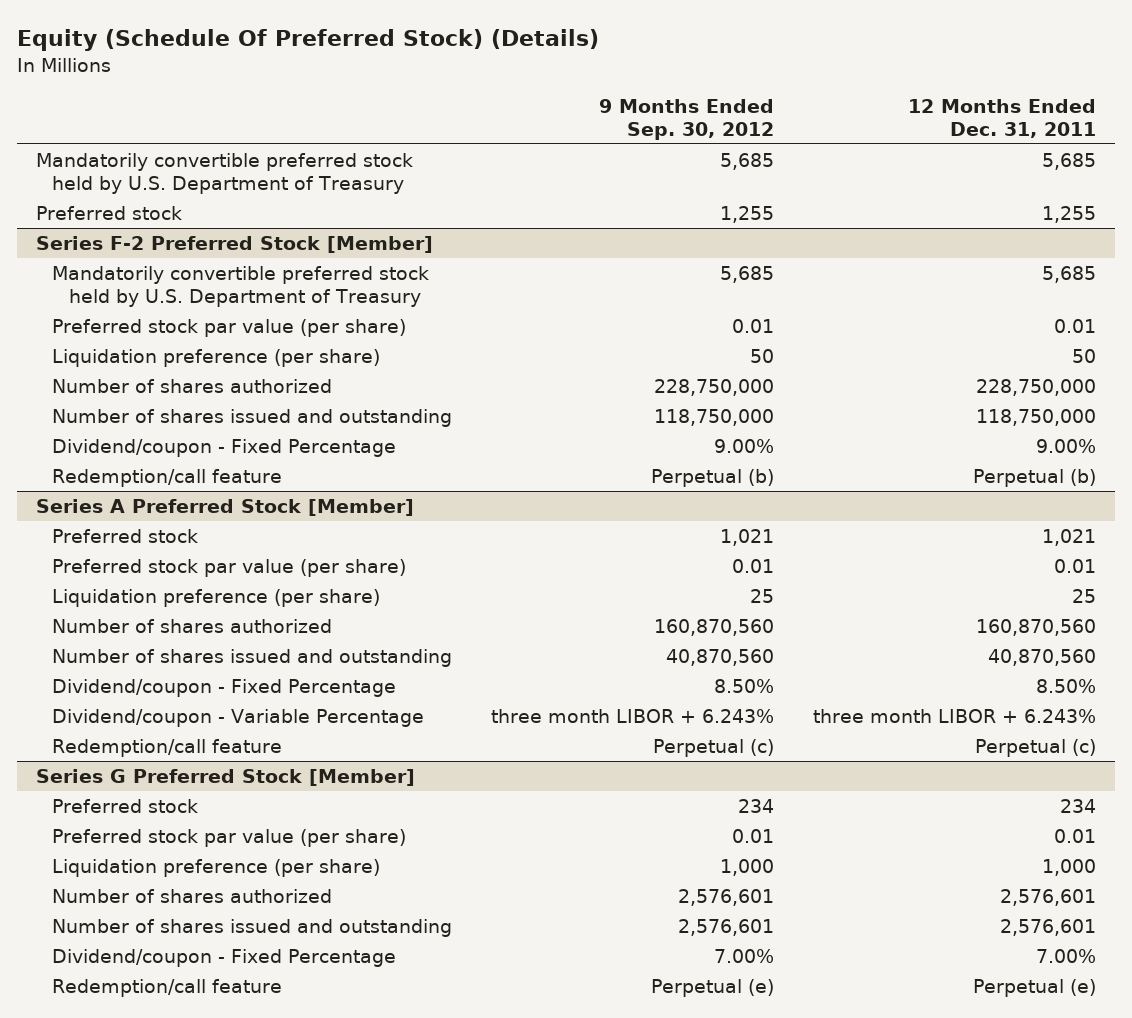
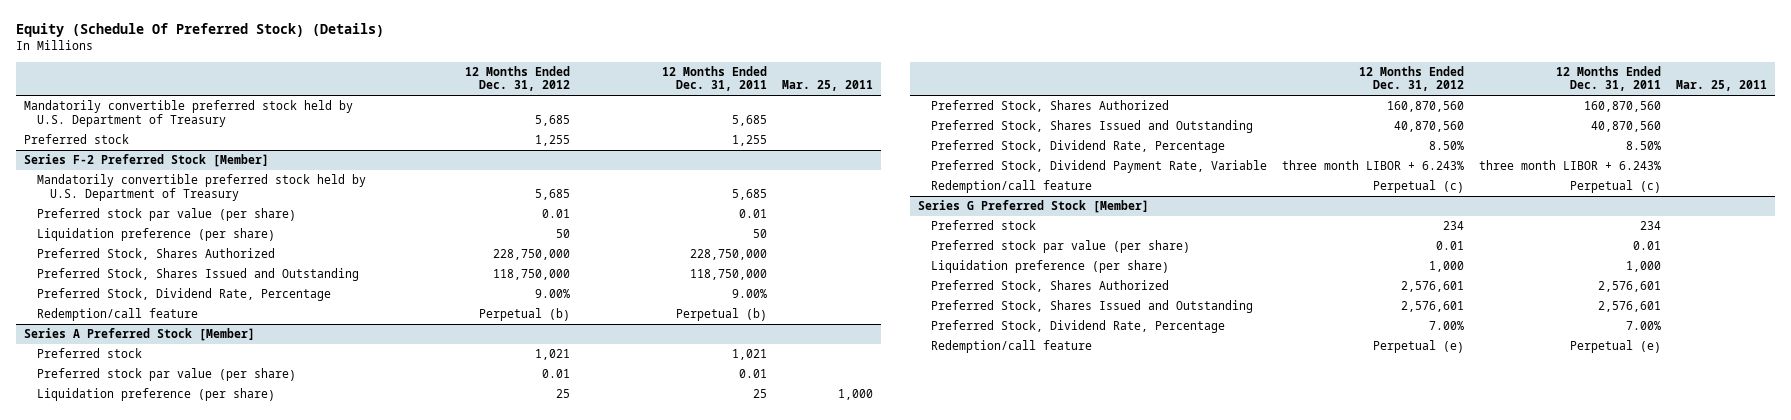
- | 9 Months Ended Sep. 30, 2012 | 12 Months Ended Dec. 31, 2011
+ | 12 Months Ended Dec. 31, 2012 | 12 Months Ended Dec. 31, 2011 | Mar. 25, 2011
@ Series F-2 Preferred Stock [Member]
- Number of shares authorized | 228,750,000 | 228,750,000
- Number of shares issued and outstanding | 118,750,000 | 118,750,000
- Dividend/coupon - Fixed Percentage | 9.00% | 9.00%
+ Preferred Stock, Shares Authorized | 228,750,000 | 228,750,000 |
+ Preferred Stock, Shares Issued and Outstanding | 118,750,000 | 118,750,000 |
+ Preferred Stock, Dividend Rate, Percentage | 9.00% | 9.00% |
@ Series A Preferred Stock [Member]
- Number of shares authorized | 160,870,560 | 160,870,560
- Number of shares issued and outstanding | 40,870,560 | 40,870,560
- Dividend/coupon - Fixed Percentage | 8.50% | 8.50%
- Dividend/coupon - Variable Percentage | three month LIBOR + 6.243% | three month LIBOR + 6.243%
+ Preferred Stock, Shares Authorized | 160,870,560 | 160,870,560 |
+ Preferred Stock, Shares Issued and Outstanding | 40,870,560 | 40,870,560 |
+ Preferred Stock, Dividend Rate, Percentage | 8.50% | 8.50% |
+ Preferred Stock, Dividend Payment Rate, Variable | three month LIBOR + 6.243% | three month LIBOR + 6.243% |
@ Series G Preferred Stock [Member]
- Number of shares authorized | 2,576,601 | 2,576,601
- Number of shares issued and outstanding | 2,576,601 | 2,576,601
- Dividend/coupon - Fixed Percentage | 7.00% | 7.00%
+ Preferred Stock, Shares Authorized | 2,576,601 | 2,576,601 |
+ Preferred Stock, Shares Issued and Outstanding | 2,576,601 | 2,576,601 |
+ Preferred Stock, Dividend Rate, Percentage | 7.00% | 7.00% |

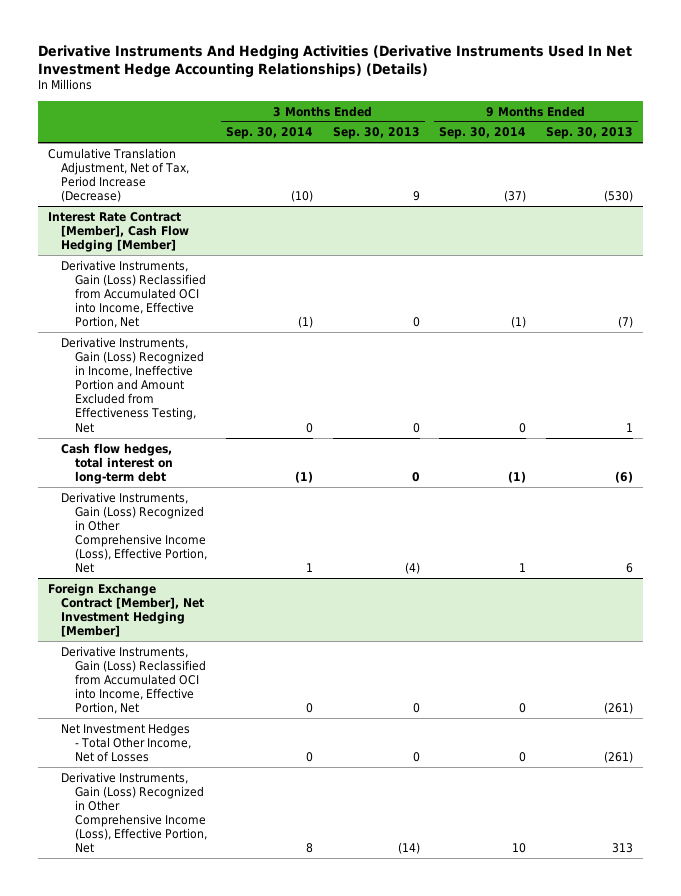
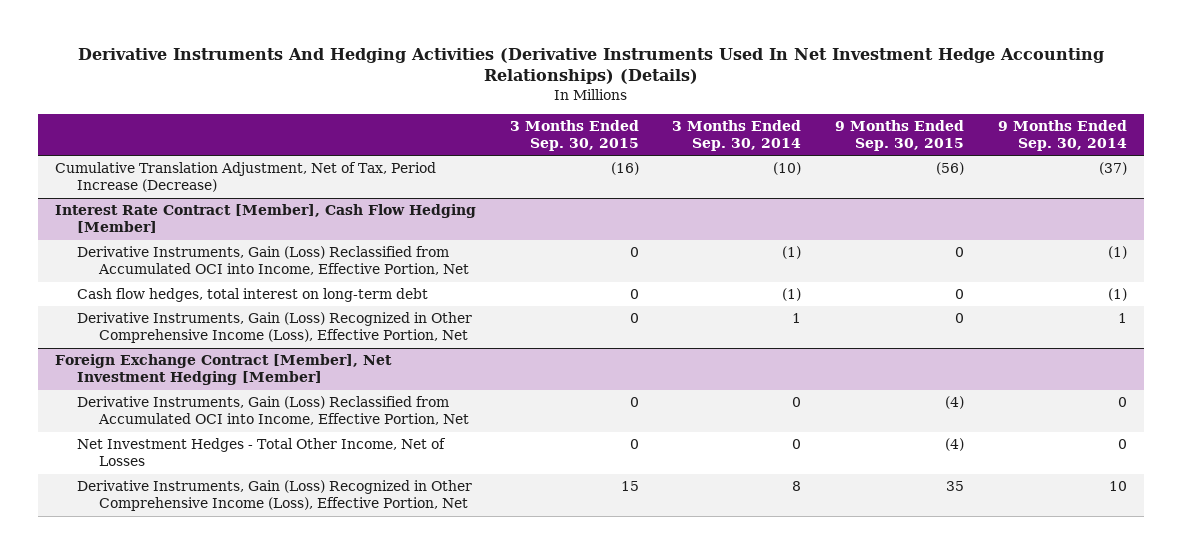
- | 3 Months Ended Sep. 30, 2014 | 3 Months Ended Sep. 30, 2013 | 9 Months Ended Sep. 30, 2014 | 9 Months Ended Sep. 30, 2013
+ | 3 Months Ended Sep. 30, 2015 | 3 Months Ended Sep. 30, 2014 | 9 Months Ended Sep. 30, 2015 | 9 Months Ended Sep. 30, 2014
@ Interest Rate Contract [Member], Cash Flow Hedging [Member]
- Derivative Instruments, Gain (Loss) Recognized in Income, Ineffective Portion and Amount Excluded from Effectiveness Testing, Net | 0 | 0 | 0 | 1

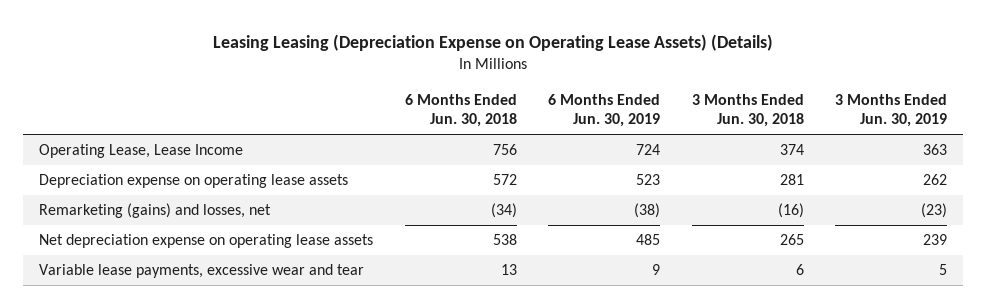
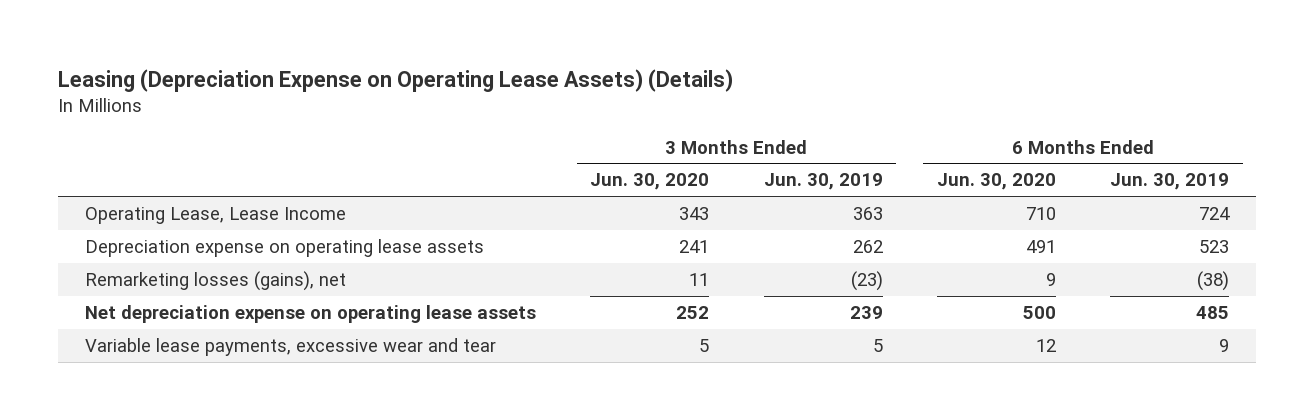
- Leasing Leasing (Depreciation Expense on Operating Lease Assets) (Details)
+ Leasing (Depreciation Expense on Operating Lease Assets) (Details)
- | 6 Months Ended Jun. 30, 2018 | 6 Months Ended Jun. 30, 2019 | 3 Months Ended Jun. 30, 2018 | 3 Months Ended Jun. 30, 2019
+ | 3 Months Ended Jun. 30, 2020 | 3 Months Ended Jun. 30, 2019 | 6 Months Ended Jun. 30, 2020 | 6 Months Ended Jun. 30, 2019
- Remarketing (gains) and losses, net | (34) | (38) | (16) | (23)
+ Remarketing losses (gains), net | 11 | (23) | 9 | (38)

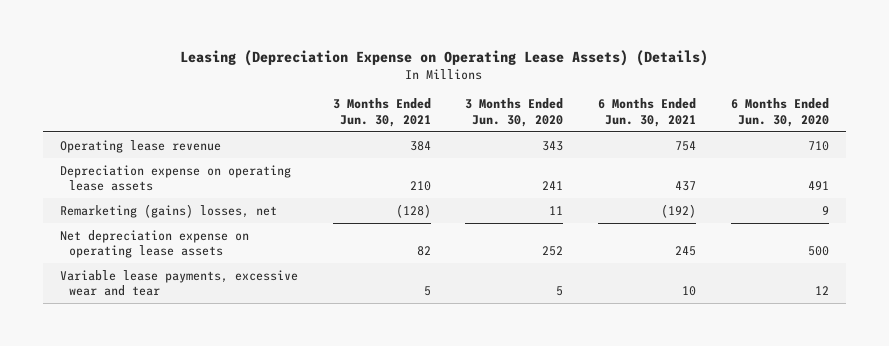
- | 3 Months Ended Jun. 30, 2020 | 3 Months Ended Jun. 30, 2019 | 6 Months Ended Jun. 30, 2020 | 6 Months Ended Jun. 30, 2019
+ | 3 Months Ended Jun. 30, 2021 | 3 Months Ended Jun. 30, 2020 | 6 Months Ended Jun. 30, 2021 | 6 Months Ended Jun. 30, 2020
- Operating Lease, Lease Income | 343 | 363 | 710 | 724
+ Operating lease revenue | 384 | 343 | 754 | 710
- Remarketing losses (gains), net | 11 | (23) | 9 | (38)
+ Remarketing (gains) losses, net | (128) | 11 | (192) | 9

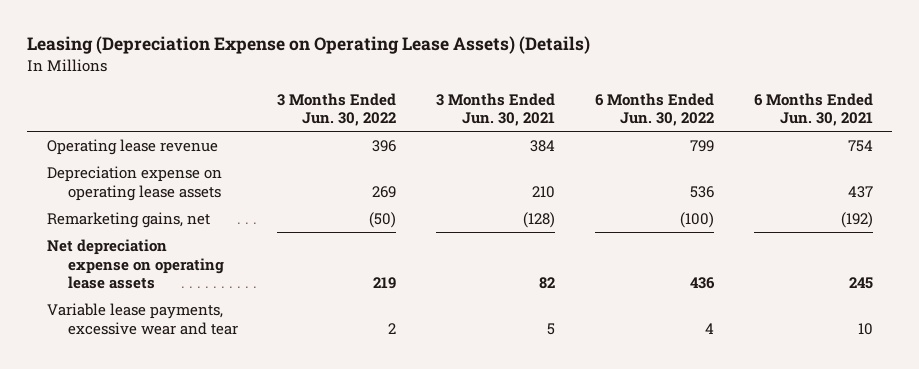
- | 3 Months Ended Jun. 30, 2021 | 3 Months Ended Jun. 30, 2020 | 6 Months Ended Jun. 30, 2021 | 6 Months Ended Jun. 30, 2020
+ | 3 Months Ended Jun. 30, 2022 | 3 Months Ended Jun. 30, 2021 | 6 Months Ended Jun. 30, 2022 | 6 Months Ended Jun. 30, 2021
- Remarketing (gains) losses, net | (128) | 11 | (192) | 9
+ Remarketing gains, net | (50) | (128) | (100) | (192)

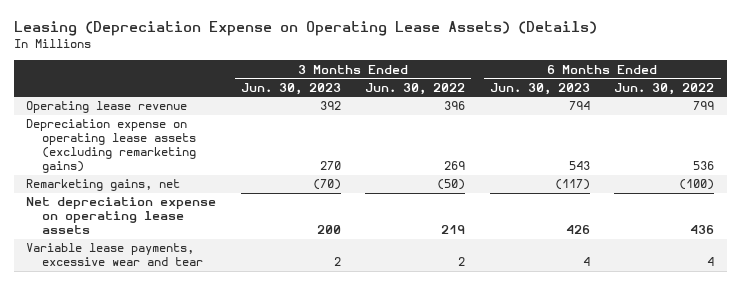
- | 3 Months Ended Jun. 30, 2022 | 3 Months Ended Jun. 30, 2021 | 6 Months Ended Jun. 30, 2022 | 6 Months Ended Jun. 30, 2021
+ | 3 Months Ended Jun. 30, 2023 | 3 Months Ended Jun. 30, 2022 | 6 Months Ended Jun. 30, 2023 | 6 Months Ended Jun. 30, 2022
- Depreciation expense on operating lease assets | 269 | 210 | 536 | 437
+ Depreciation expense on operating lease assets (excluding remarketing gains) | 270 | 269 | 543 | 536

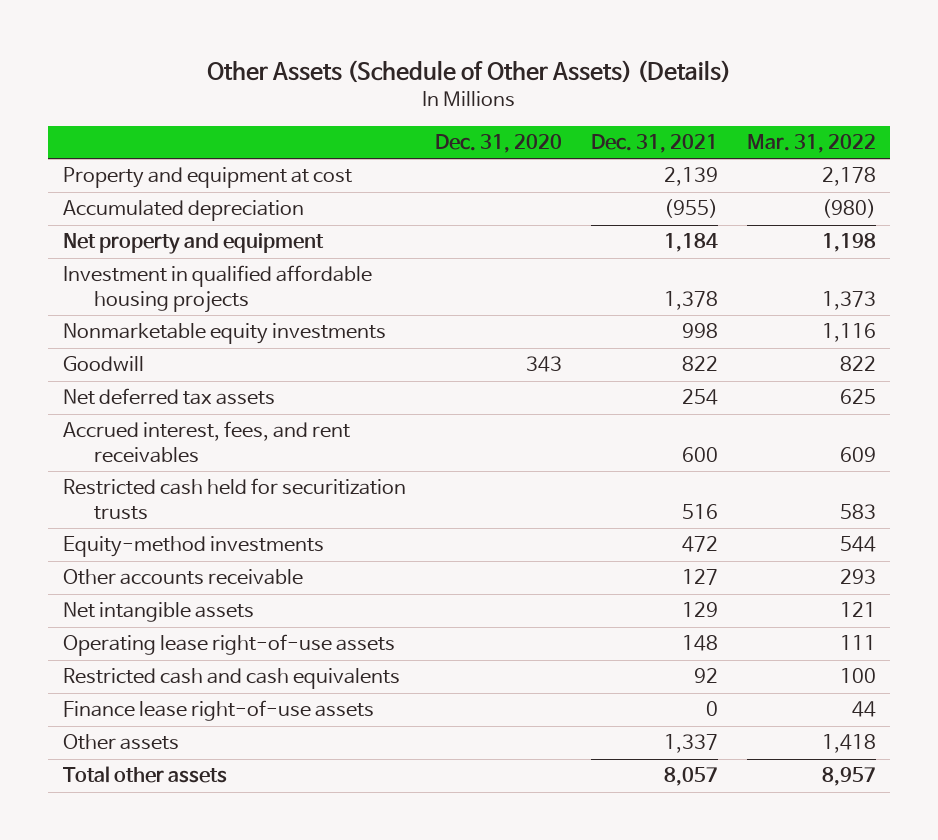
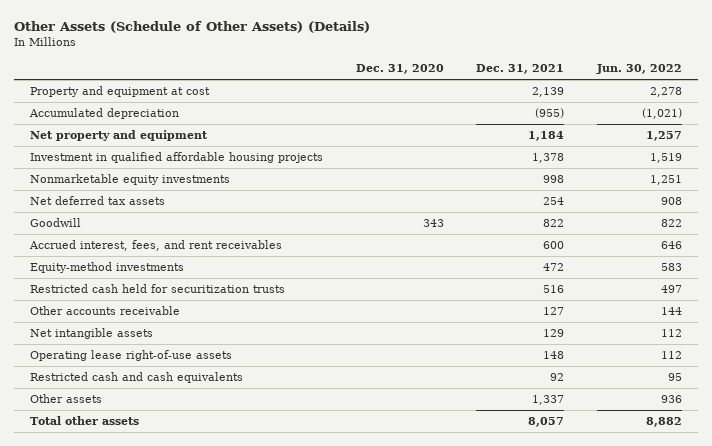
- | Dec. 31, 2020 | Dec. 31, 2021 | Mar. 31, 2022
+ | Dec. 31, 2020 | Dec. 31, 2021 | Jun. 30, 2022
moved down: Goodwill | 343 | 822 | 822
moved down: Restricted cash held for securitization trusts | | 516 | 497
- Finance lease right-of-use assets | | 0 | 44

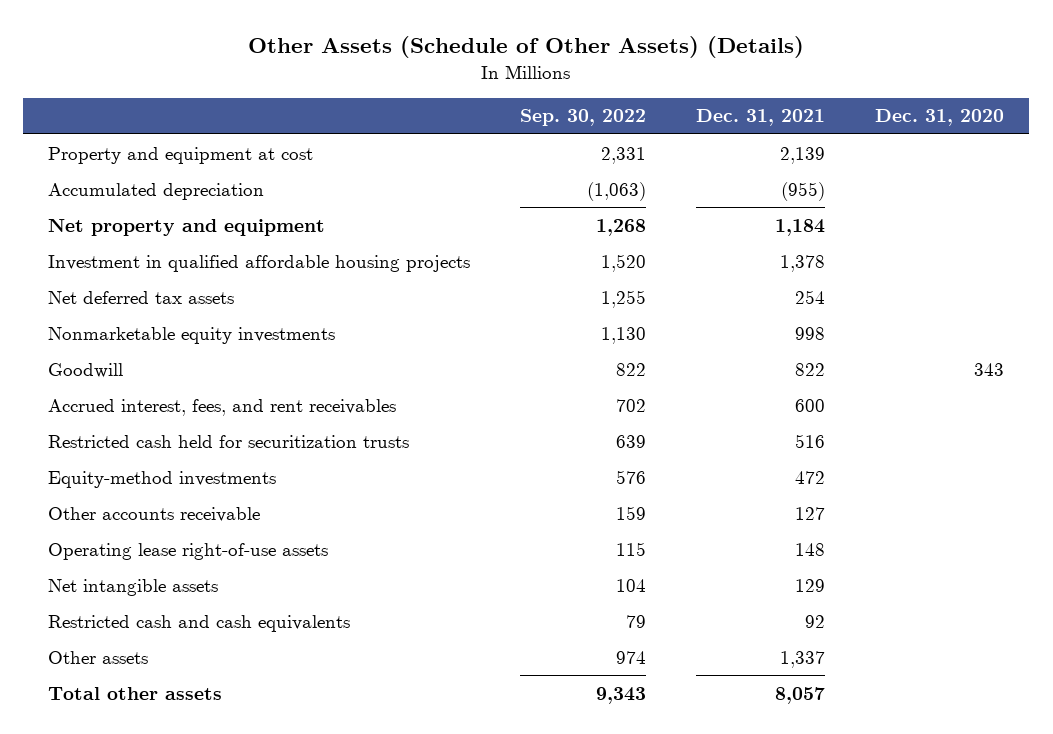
- | Dec. 31, 2020 | Dec. 31, 2021 | Jun. 30, 2022
+ | Sep. 30, 2022 | Dec. 31, 2021 | Dec. 31, 2020
moved down: Nonmarketable equity investments | 1,130 | 998 |
moved down: Equity-method investments | 576 | 472 |
moved down: Net intangible assets | 104 | 129 |

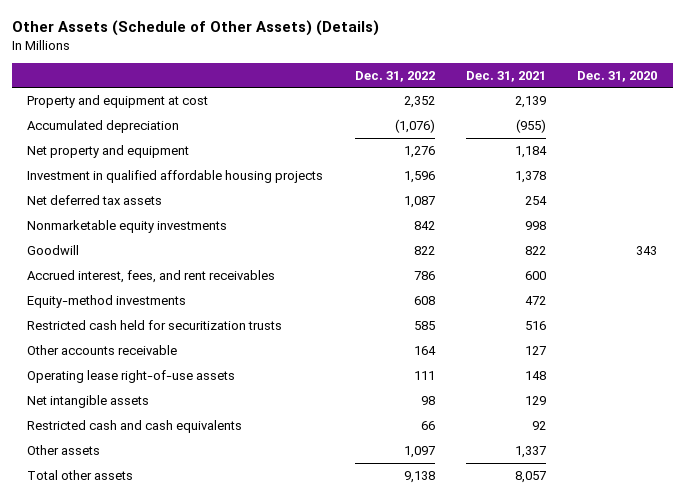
- | Sep. 30, 2022 | Dec. 31, 2021 | Dec. 31, 2020
+ | Dec. 31, 2022 | Dec. 31, 2021 | Dec. 31, 2020
moved down: Restricted cash held for securitization trusts | 585 | 516 |

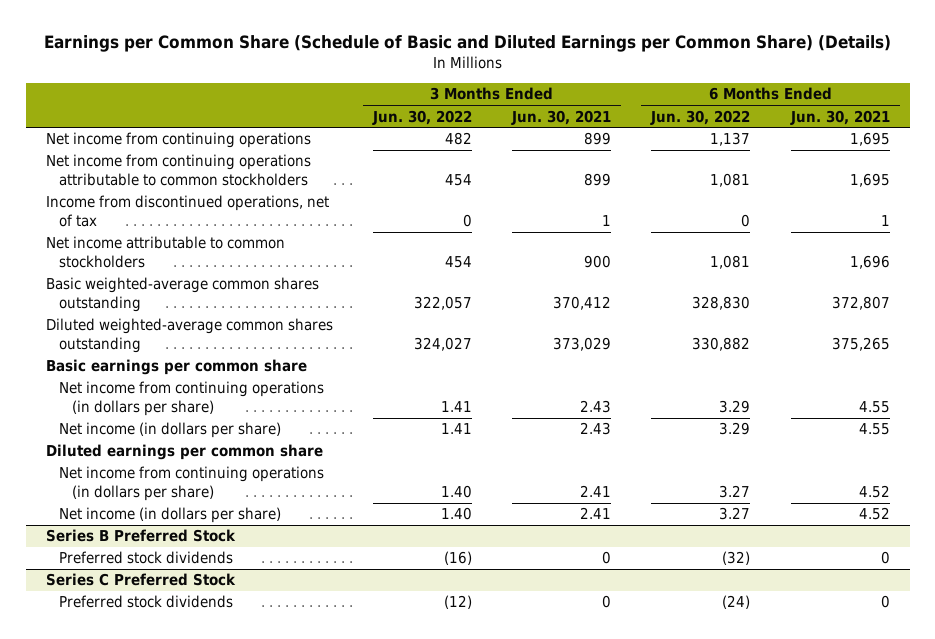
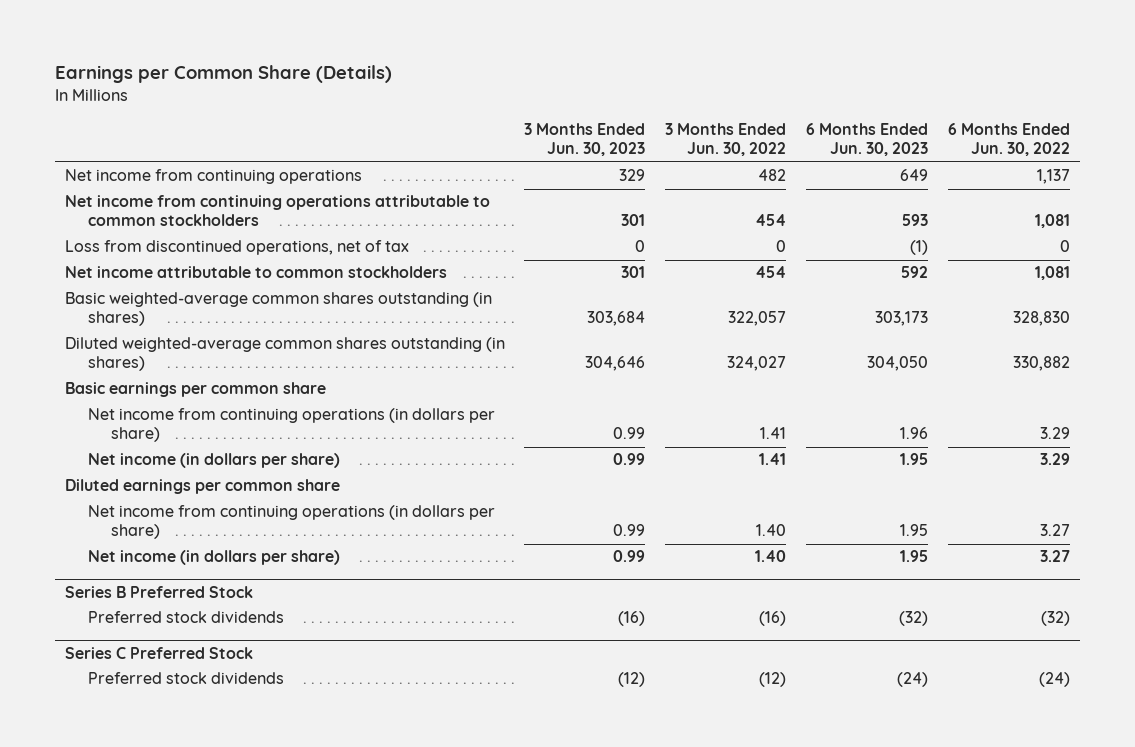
- Earnings per Common Share (Schedule of Basic and Diluted Earnings per Common Share) (Details)
+ Earnings per Common Share (Details)
- | 3 Months Ended Jun. 30, 2022 | 3 Months Ended Jun. 30, 2021 | 6 Months Ended Jun. 30, 2022 | 6 Months Ended Jun. 30, 2021
+ | 3 Months Ended Jun. 30, 2023 | 3 Months Ended Jun. 30, 2022 | 6 Months Ended Jun. 30, 2023 | 6 Months Ended Jun. 30, 2022
- Income from discontinued operations, net of tax | 0 | 1 | 0 | 1
+ Loss from discontinued operations, net of tax | 0 | 0 | (1) | 0
- Basic weighted-average common shares outstanding | 322,057 | 370,412 | 328,830 | 372,807
- Diluted weighted-average common shares outstanding | 324,027 | 373,029 | 330,882 | 375,265
+ Basic weighted-average common shares outstanding (in shares) | 303,684 | 322,057 | 303,173 | 328,830
+ Diluted weighted-average common shares outstanding (in shares) | 304,646 | 324,027 | 304,050 | 330,882

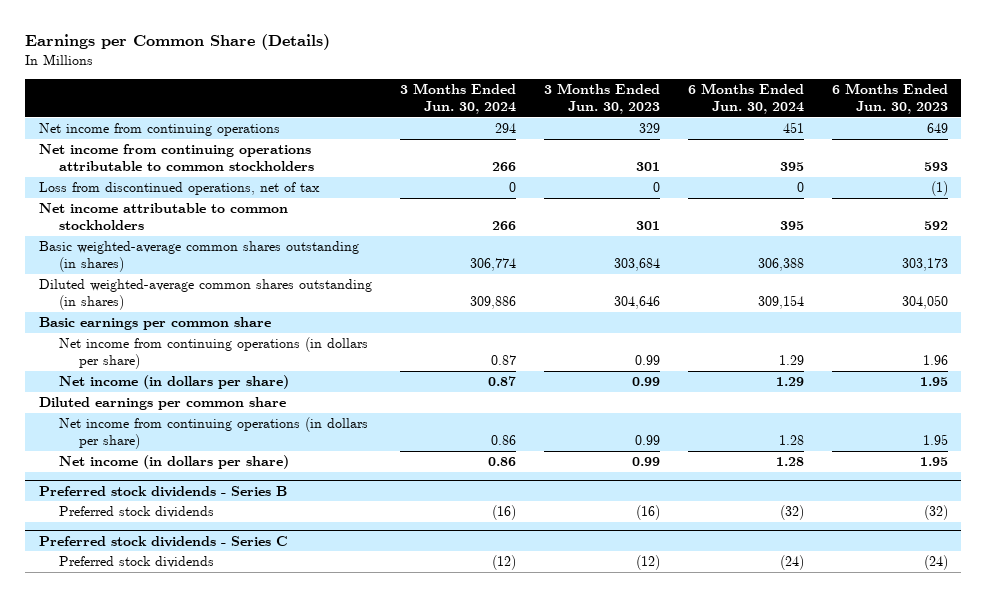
- | 3 Months Ended Jun. 30, 2023 | 3 Months Ended Jun. 30, 2022 | 6 Months Ended Jun. 30, 2023 | 6 Months Ended Jun. 30, 2022
+ | 3 Months Ended Jun. 30, 2024 | 3 Months Ended Jun. 30, 2023 | 6 Months Ended Jun. 30, 2024 | 6 Months Ended Jun. 30, 2023
- Series B Preferred Stock
+ Preferred stock dividends - Series B
- Series C Preferred Stock
+ Preferred stock dividends - Series C

